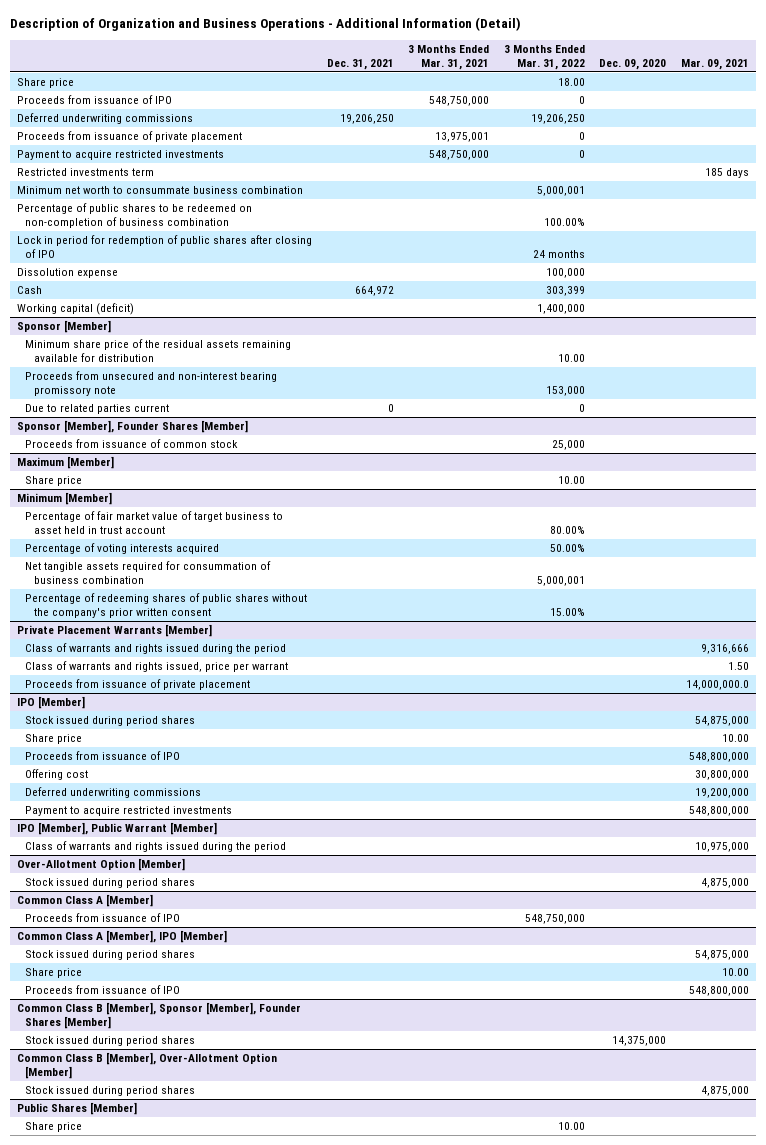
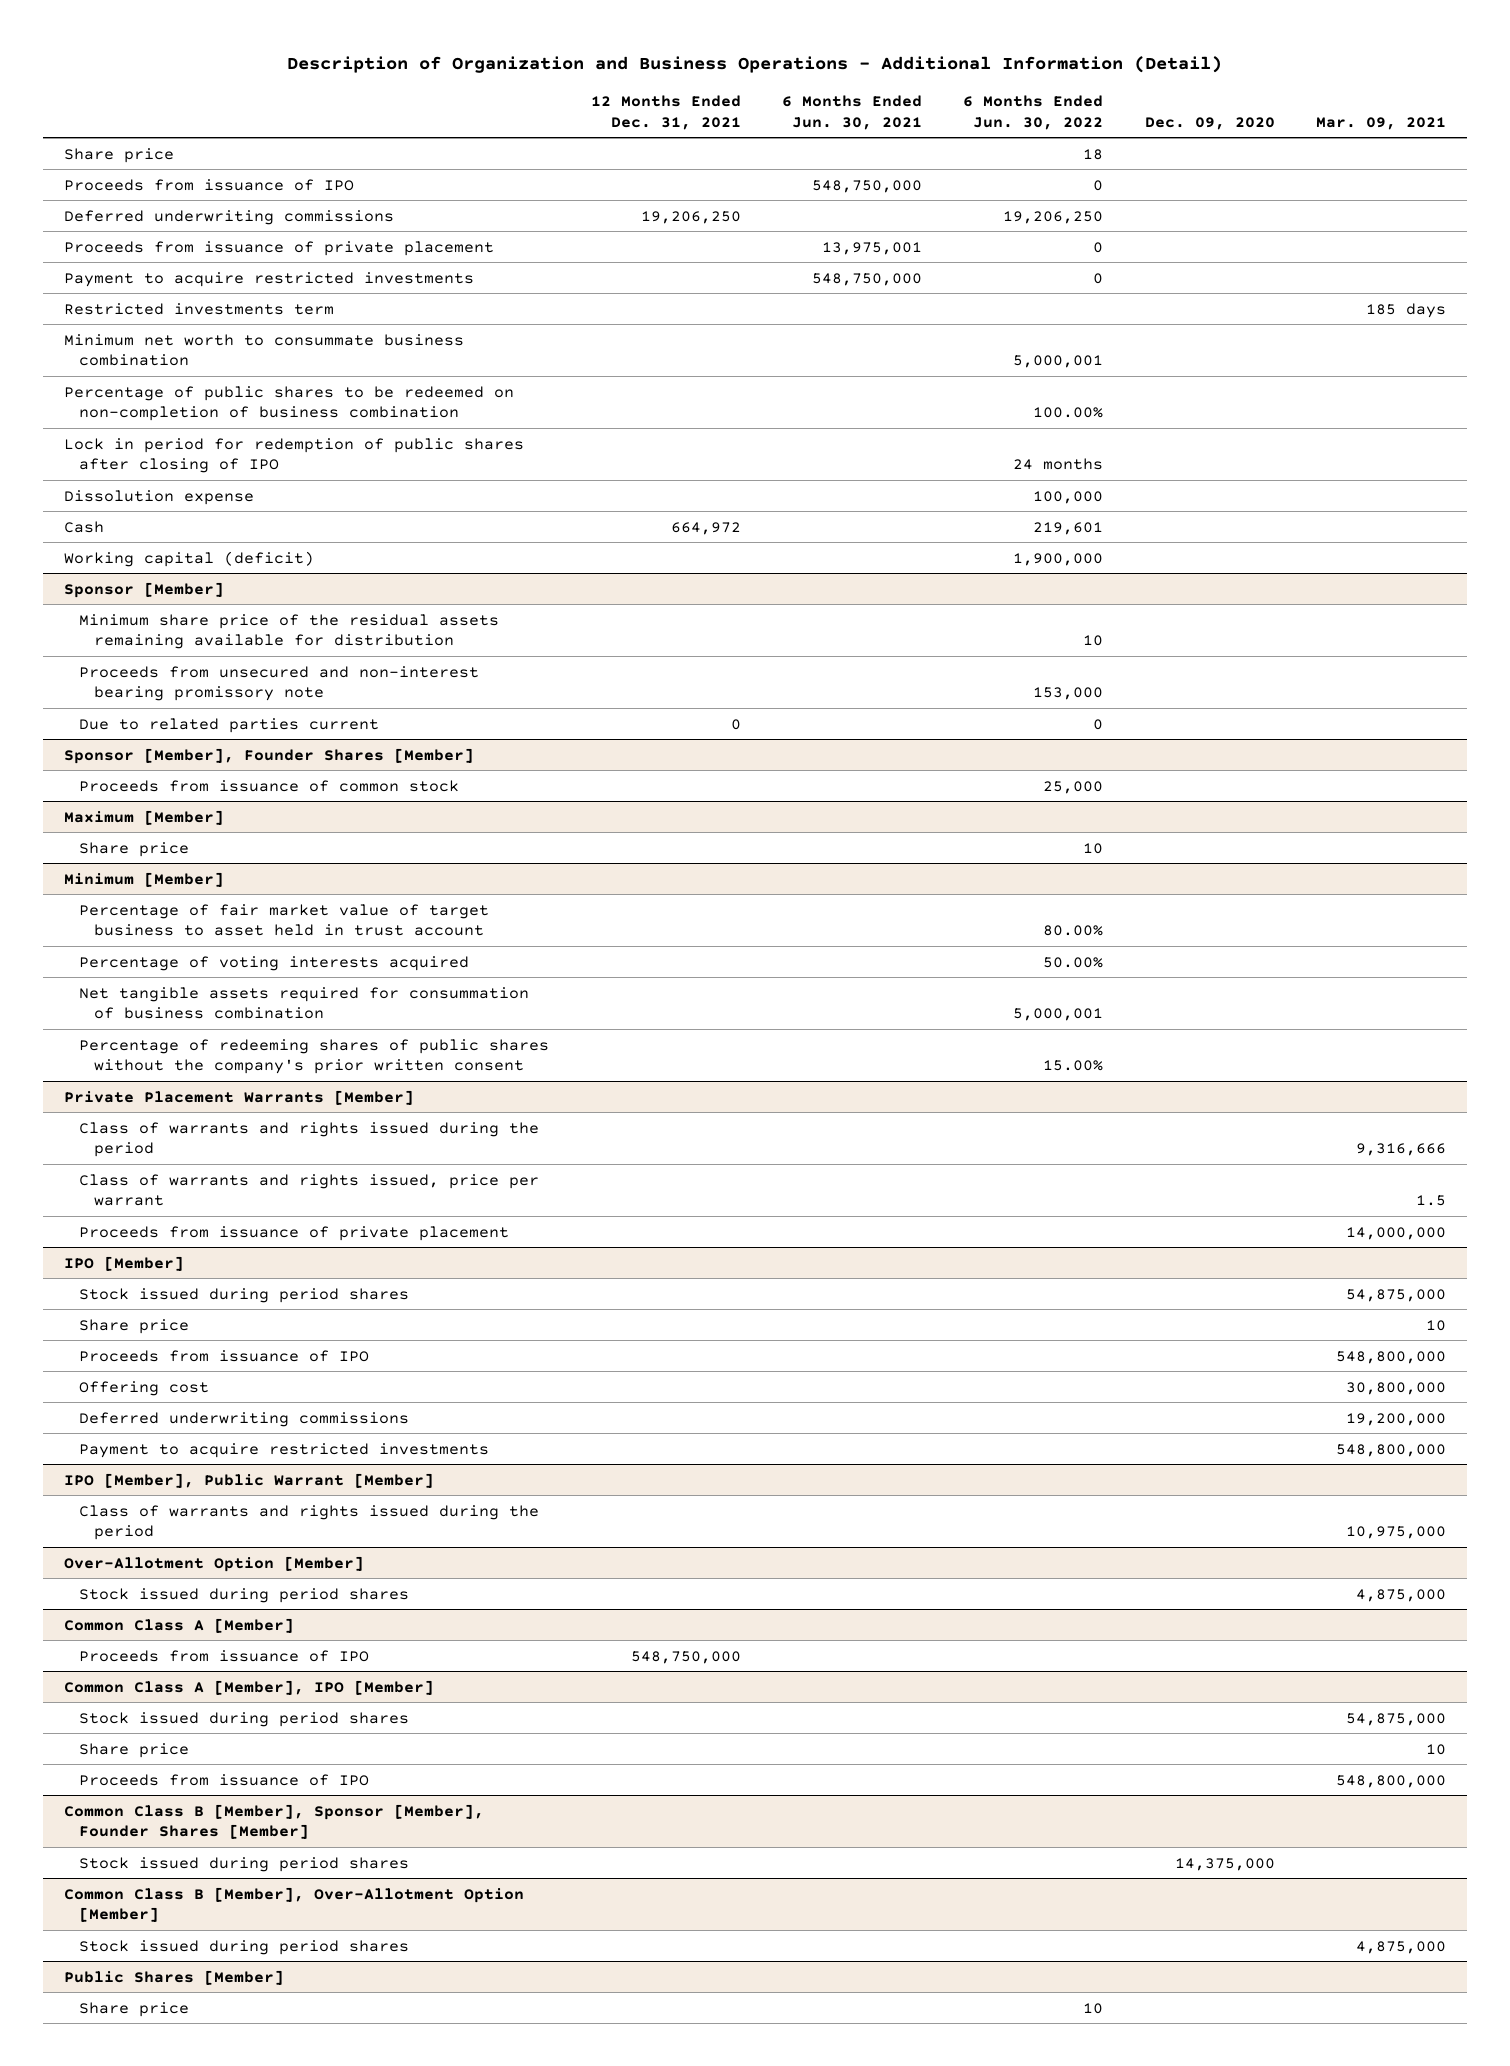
- | Dec. 31, 2021 | 3 Months Ended Mar. 31, 2021 | 3 Months Ended Mar. 31, 2022 | Dec. 09, 2020 | Mar. 09, 2021
+ | 12 Months Ended Dec. 31, 2021 | 6 Months Ended Jun. 30, 2021 | 6 Months Ended Jun. 30, 2022 | Dec. 09, 2020 | Mar. 09, 2021
@ Private Placement Warrants [Member]
- Class of warrants and rights issued, price per warrant | | | | | 1.50
- Proceeds from issuance of private placement | | | | | 14,000,000.0
+ Class of warrants and rights issued, price per warrant | | | | | 1.5
+ Proceeds from issuance of private placement | | | | | 14,000,000
@ IPO [Member]
- Share price | | | | | 10.00
+ Share price | | | | | 10
@ Common Class A [Member], IPO [Member]
- Share price | | | | | 10.00
+ Share price | | | | | 10

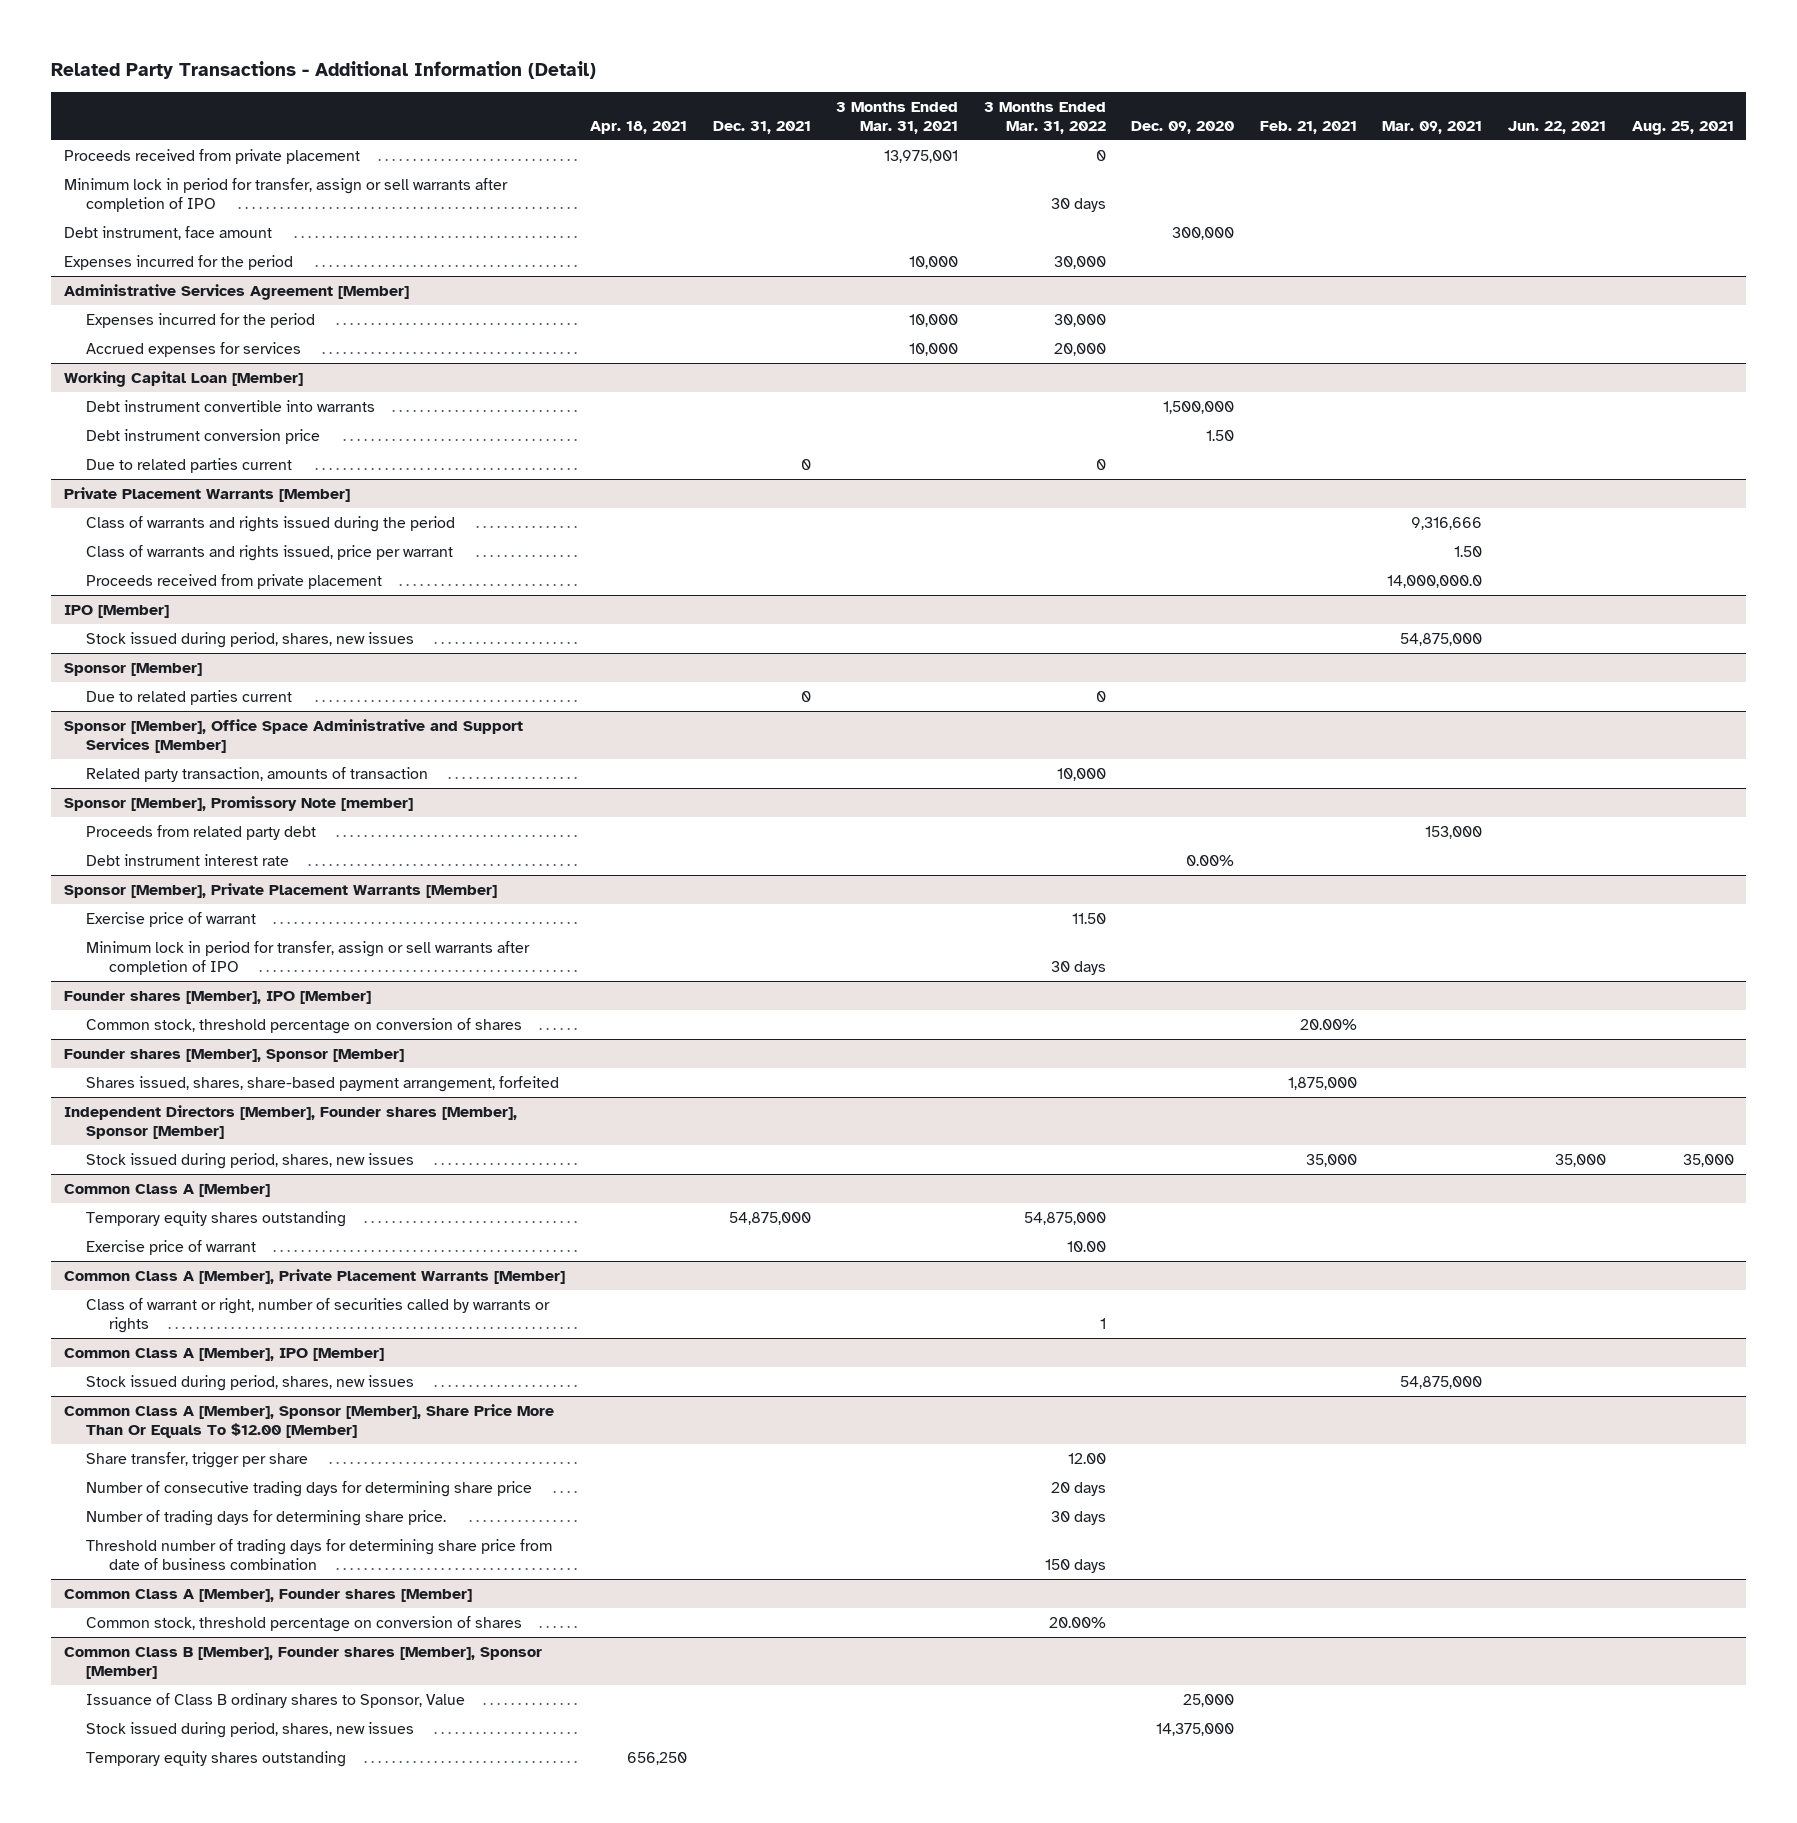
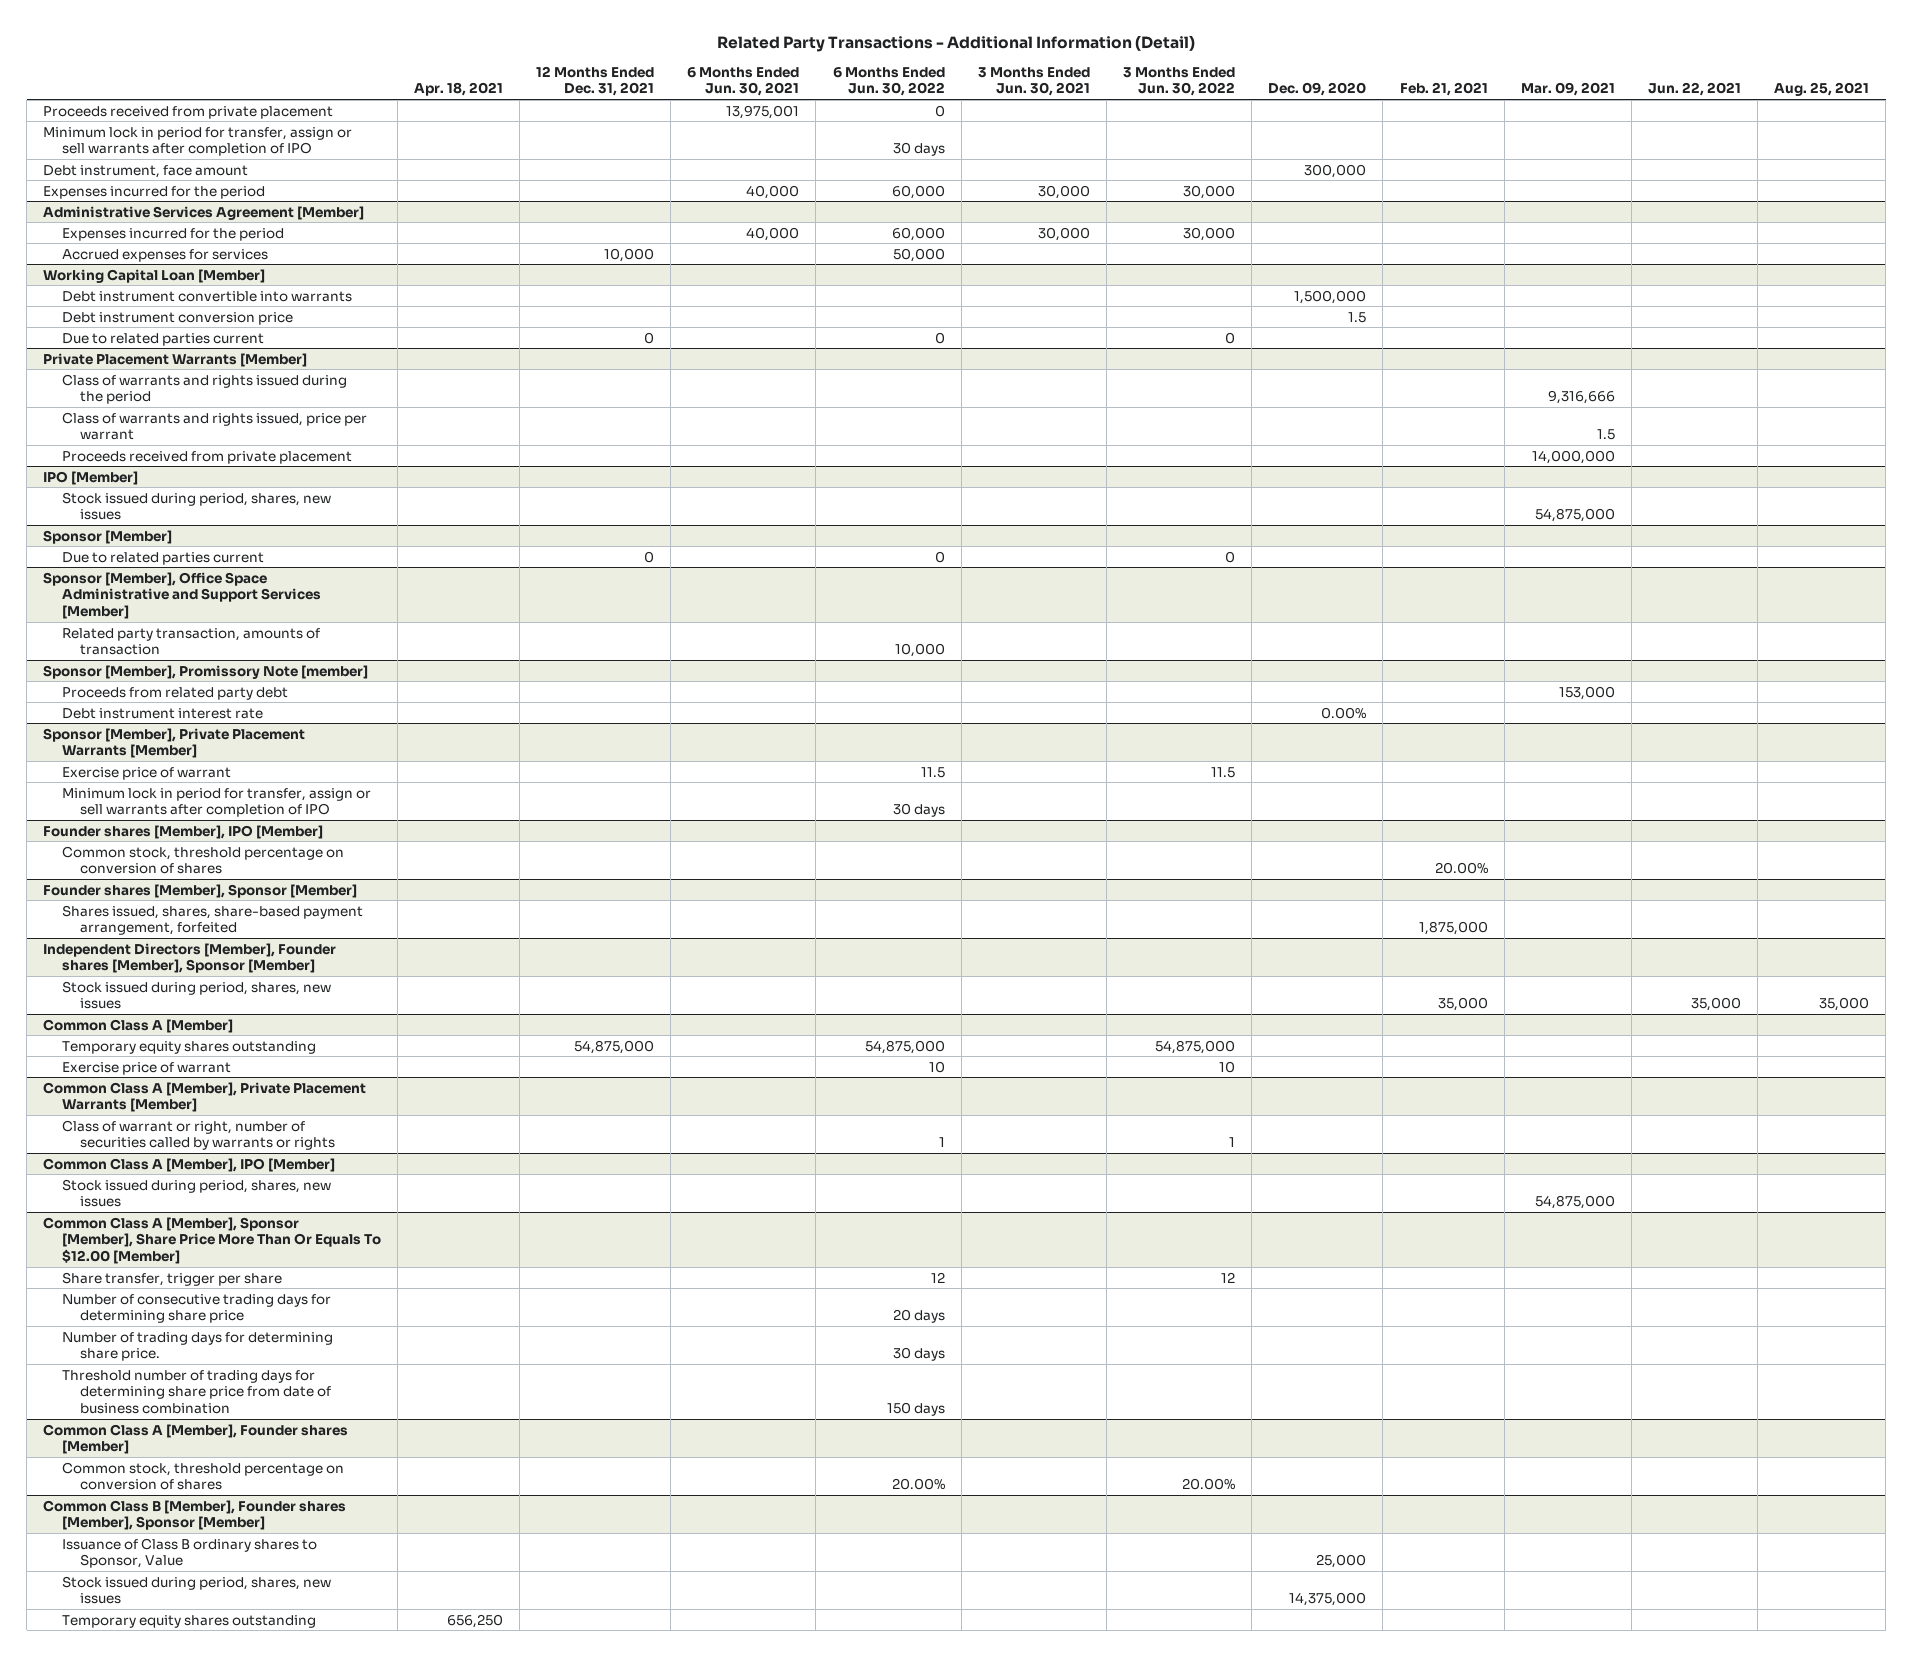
- | Apr. 18, 2021 | Dec. 31, 2021 | 3 Months Ended Mar. 31, 2021 | 3 Months Ended Mar. 31, 2022 | Dec. 09, 2020 | Feb. 21, 2021 | Mar. 09, 2021 | Jun. 22, 2021 | Aug. 25, 2021
+ | Apr. 18, 2021 | 12 Months Ended Dec. 31, 2021 | 6 Months Ended Jun. 30, 2021 | 6 Months Ended Jun. 30, 2022 | 3 Months Ended Jun. 30, 2021 | 3 Months Ended Jun. 30, 2022 | Dec. 09, 2020 | Feb. 21, 2021 | Mar. 09, 2021 | Jun. 22, 2021 | Aug. 25, 2021
@ Working Capital Loan [Member]
- Debt instrument conversion price | | | | | 1.50 | | | |
+ Debt instrument conversion price | | | | | | | 1.5 | | | |
@ Private Placement Warrants [Member]
- Class of warrants and rights issued, price per warrant | | | | | | | 1.50 | |
- Proceeds received from private placement | | | | | | | 14,000,000.0 | |
+ Class of warrants and rights issued, price per warrant | | | | | | | | | 1.5 | |
+ Proceeds received from private placement | | | | | | | | | 14,000,000 | |

